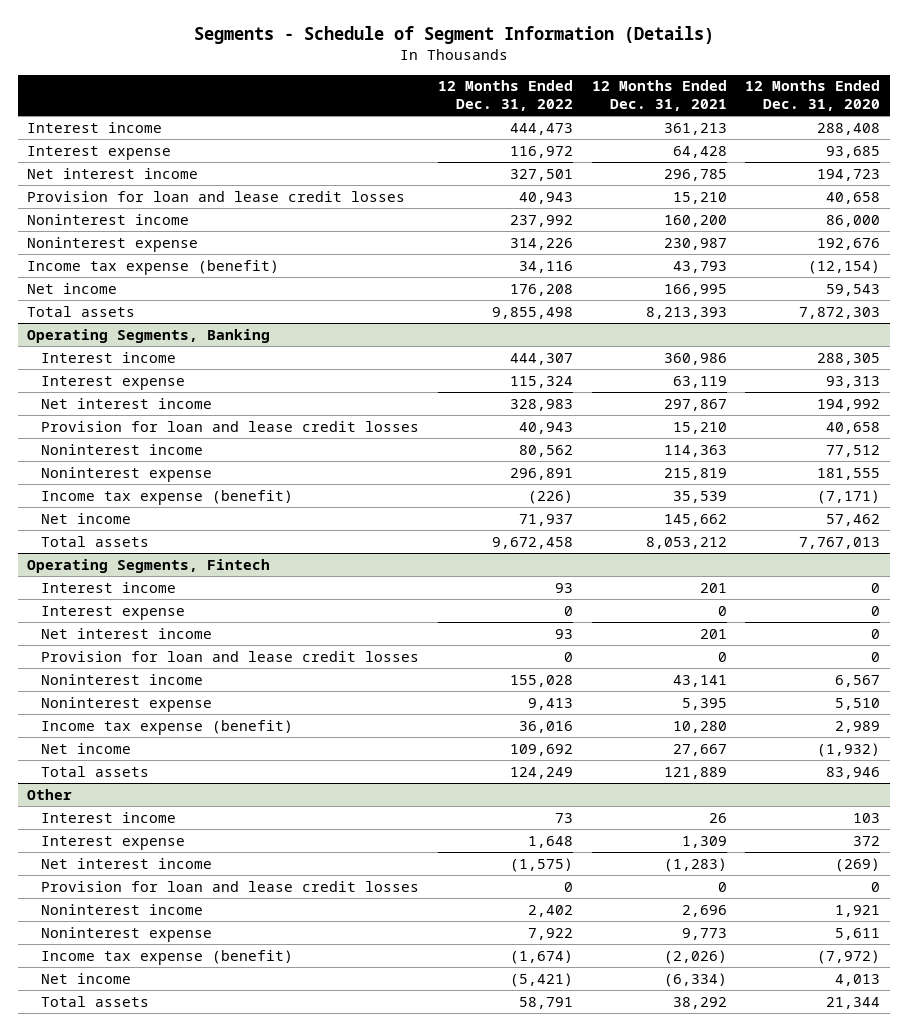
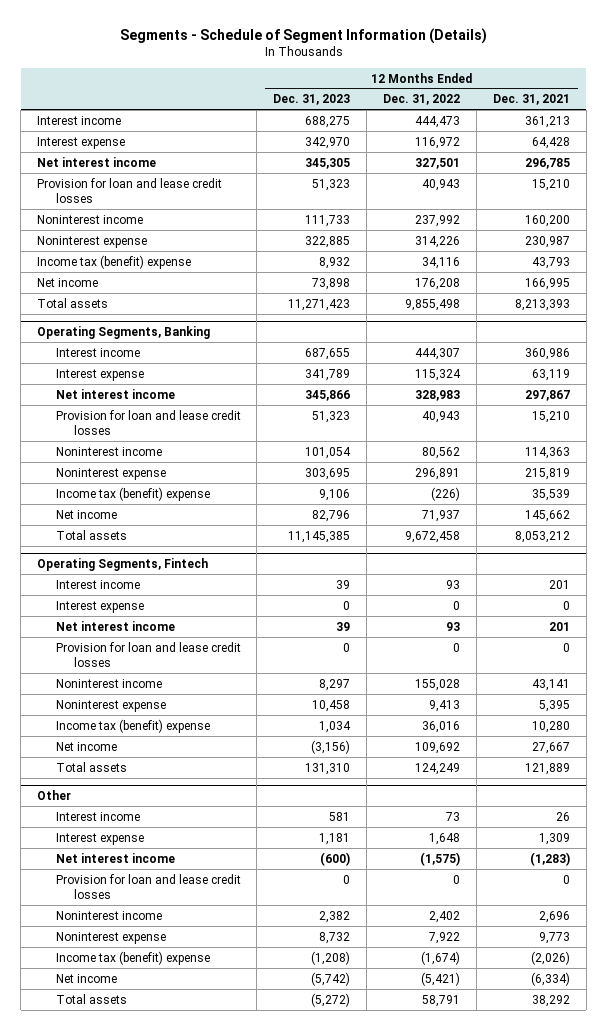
- | 12 Months Ended Dec. 31, 2022 | 12 Months Ended Dec. 31, 2021 | 12 Months Ended Dec. 31, 2020
+ | 12 Months Ended Dec. 31, 2023 | 12 Months Ended Dec. 31, 2022 | 12 Months Ended Dec. 31, 2021
- Income tax expense (benefit) | 34,116 | 43,793 | (12,154)
+ Income tax (benefit) expense | 8,932 | 34,116 | 43,793
@ Operating Segments, Banking
- Income tax expense (benefit) | (226) | 35,539 | (7,171)
+ Income tax (benefit) expense | 9,106 | (226) | 35,539
@ Operating Segments, Fintech
- Income tax expense (benefit) | 36,016 | 10,280 | 2,989
+ Income tax (benefit) expense | 1,034 | 36,016 | 10,280
@ Other
- Income tax expense (benefit) | (1,674) | (2,026) | (7,972)
+ Income tax (benefit) expense | (1,208) | (1,674) | (2,026)

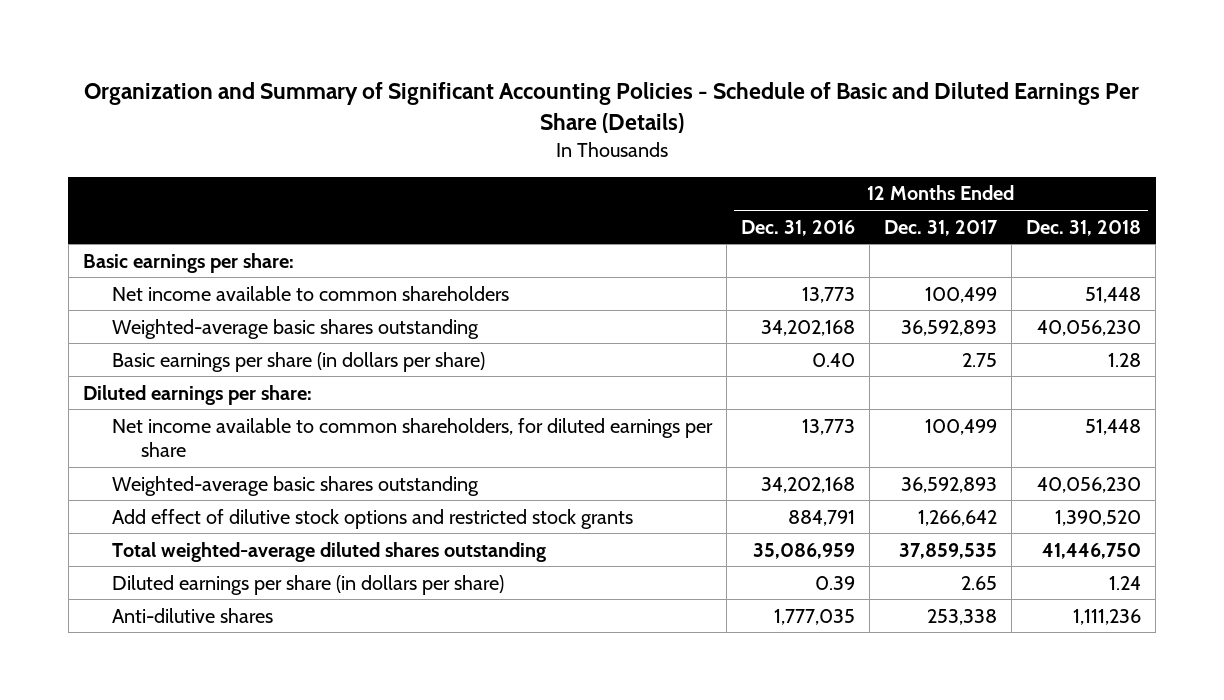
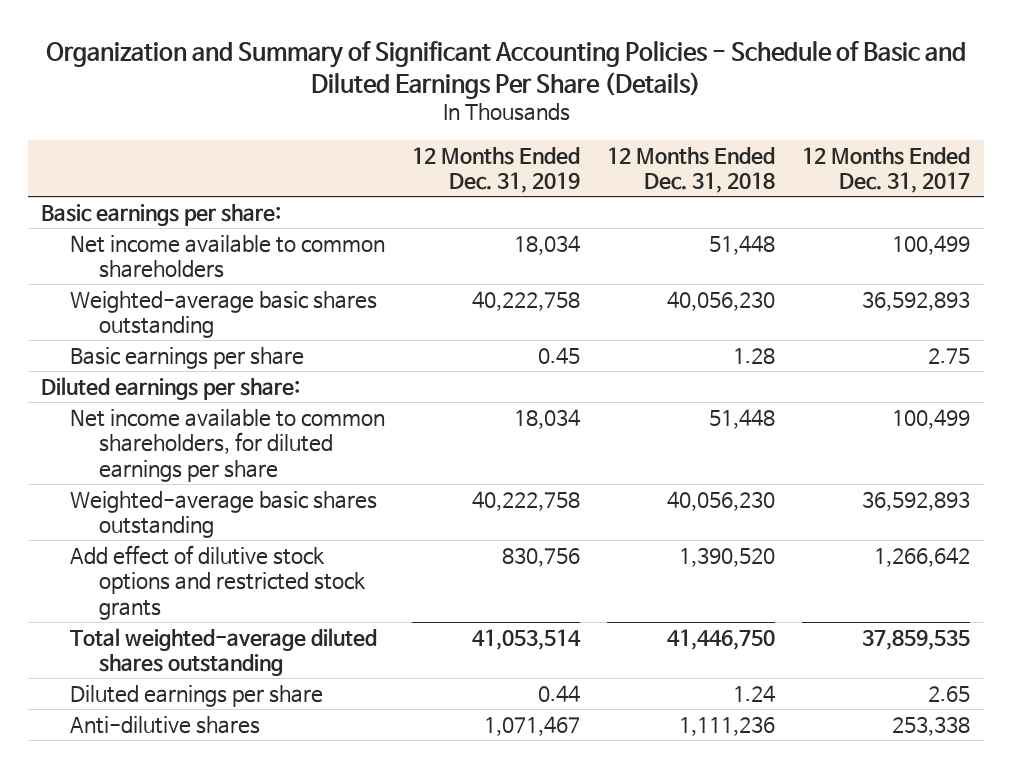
- | 12 Months Ended Dec. 31, 2016 | 12 Months Ended Dec. 31, 2017 | 12 Months Ended Dec. 31, 2018
+ | 12 Months Ended Dec. 31, 2019 | 12 Months Ended Dec. 31, 2018 | 12 Months Ended Dec. 31, 2017
- Basic earnings per share (in dollars per share) | 0.40 | 2.75 | 1.28
+ Basic earnings per share | 0.45 | 1.28 | 2.75
- Diluted earnings per share (in dollars per share) | 0.39 | 2.65 | 1.24
+ Diluted earnings per share | 0.44 | 1.24 | 2.65

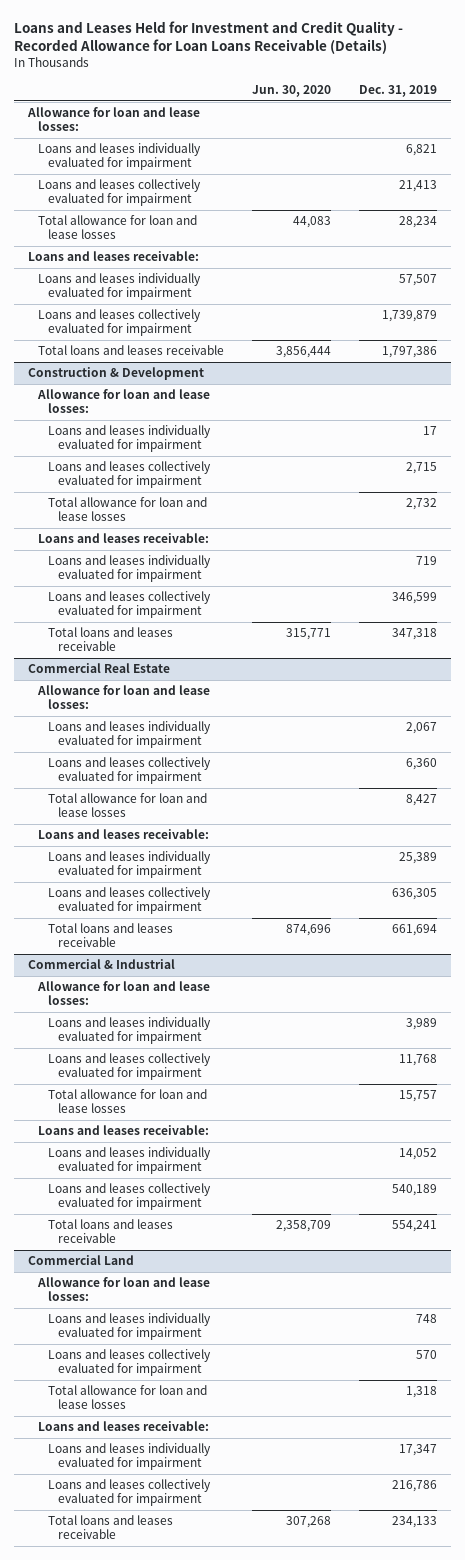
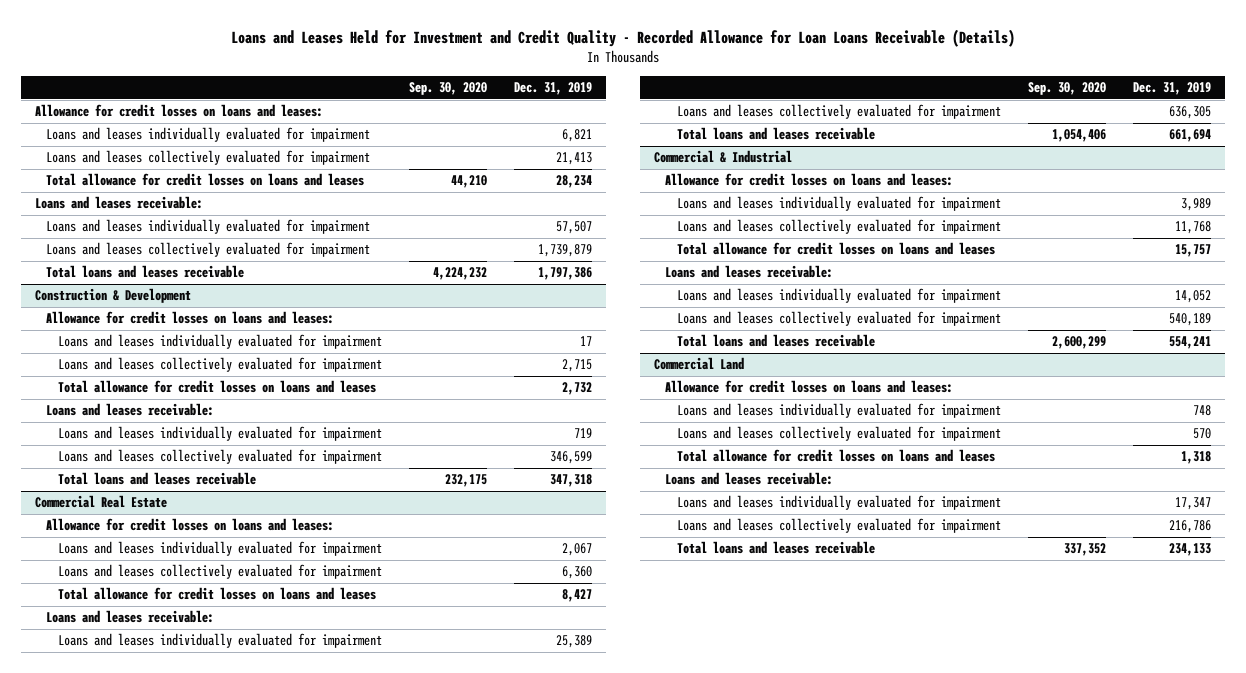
- | Jun. 30, 2020 | Dec. 31, 2019
+ | Sep. 30, 2020 | Dec. 31, 2019
- Allowance for loan and lease losses:
+ Allowance for credit losses on loans and leases:
- Total allowance for loan and lease losses | 44,083 | 28,234
+ Total allowance for credit losses on loans and leases | 44,210 | 28,234
@ Construction & Development
- Allowance for loan and lease losses:
+ Allowance for credit losses on loans and leases:
- Total allowance for loan and lease losses | | 2,732
+ Total allowance for credit losses on loans and leases | | 2,732
@ Commercial Real Estate
- Allowance for loan and lease losses:
+ Allowance for credit losses on loans and leases:
- Total allowance for loan and lease losses | | 8,427
+ Total allowance for credit losses on loans and leases | | 8,427
@ Commercial & Industrial
- Allowance for loan and lease losses:
+ Allowance for credit losses on loans and leases:
- Total allowance for loan and lease losses | | 15,757
+ Total allowance for credit losses on loans and leases | | 15,757
@ Commercial Land
- Allowance for loan and lease losses:
+ Allowance for credit losses on loans and leases:
- Total allowance for loan and lease losses | | 1,318
+ Total allowance for credit losses on loans and leases | | 1,318

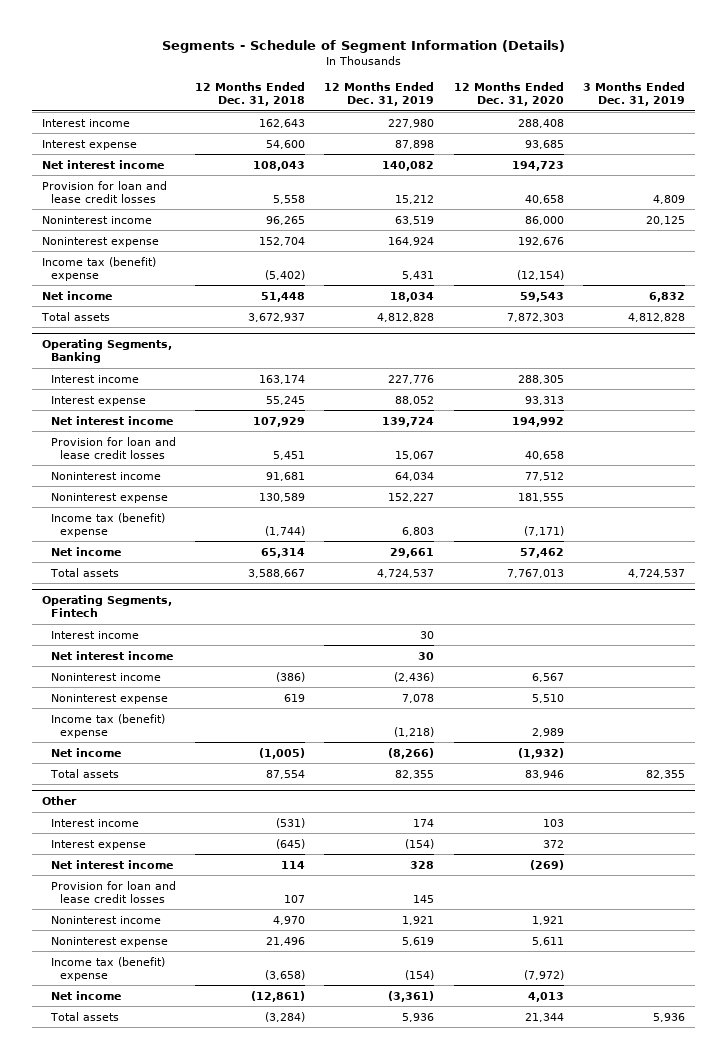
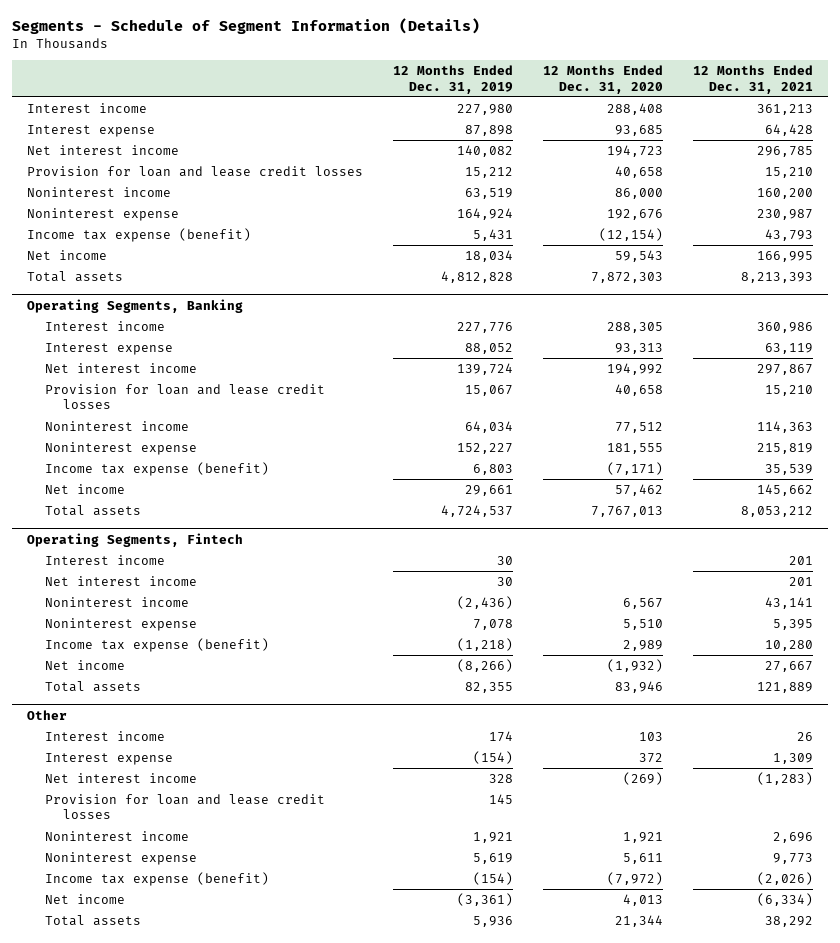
- | 12 Months Ended Dec. 31, 2018 | 12 Months Ended Dec. 31, 2019 | 12 Months Ended Dec. 31, 2020 | 3 Months Ended Dec. 31, 2019
+ | 12 Months Ended Dec. 31, 2019 | 12 Months Ended Dec. 31, 2020 | 12 Months Ended Dec. 31, 2021
- Income tax (benefit) expense | (5,402) | 5,431 | (12,154) |
+ Income tax expense (benefit) | 5,431 | (12,154) | 43,793
@ Operating Segments, Banking
- Income tax (benefit) expense | (1,744) | 6,803 | (7,171) |
+ Income tax expense (benefit) | 6,803 | (7,171) | 35,539
@ Operating Segments, Fintech
- Income tax (benefit) expense | | (1,218) | 2,989 |
+ Income tax expense (benefit) | (1,218) | 2,989 | 10,280
@ Other
- Income tax (benefit) expense | (3,658) | (154) | (7,972) |
+ Income tax expense (benefit) | (154) | (7,972) | (2,026)

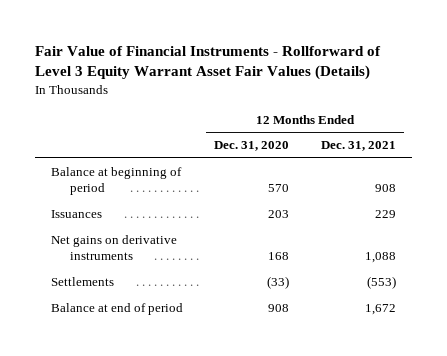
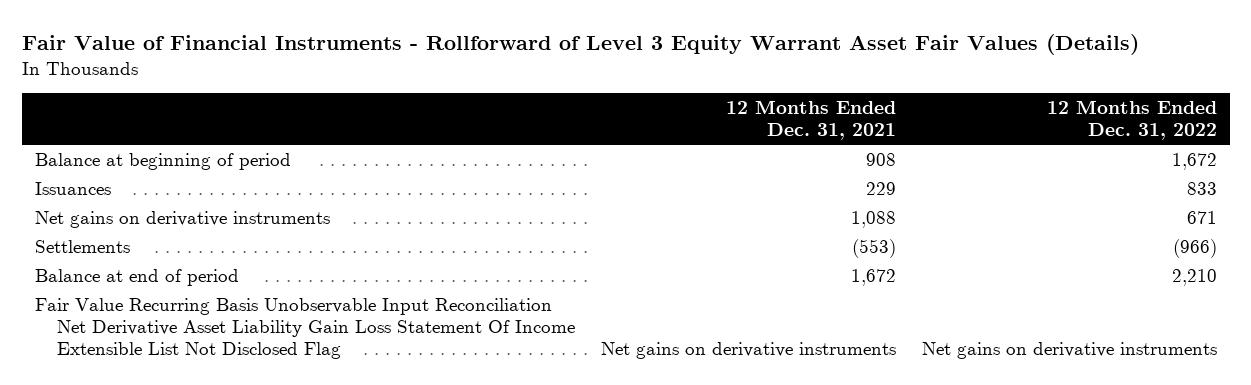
- | 12 Months Ended Dec. 31, 2020 | 12 Months Ended Dec. 31, 2021
+ | 12 Months Ended Dec. 31, 2021 | 12 Months Ended Dec. 31, 2022
+ Fair Value Recurring Basis Unobservable Input Reconciliation Net Derivative Asset Liability Gain Loss Statement Of Income Extensible List Not Disclosed Flag | Net gains on derivative instruments | Net gains on derivative instruments

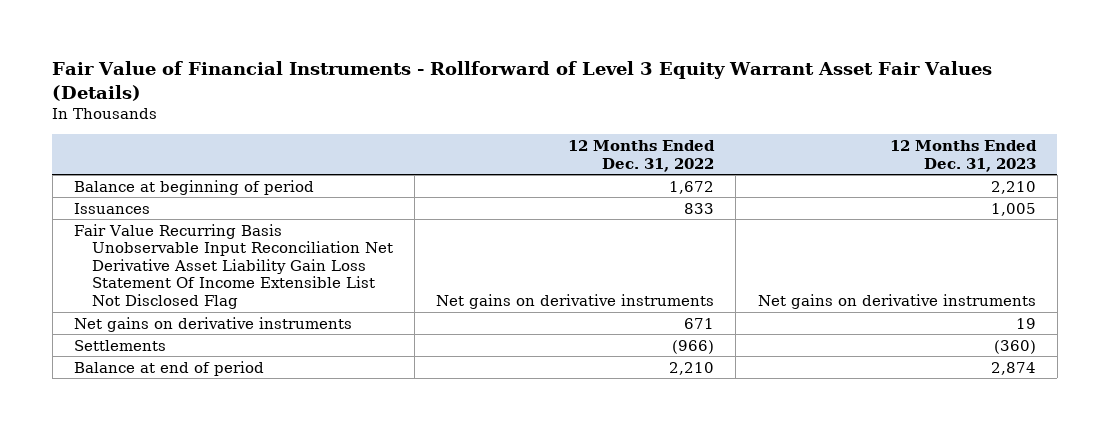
- | 12 Months Ended Dec. 31, 2021 | 12 Months Ended Dec. 31, 2022
+ | 12 Months Ended Dec. 31, 2022 | 12 Months Ended Dec. 31, 2023
moved up: Fair Value Recurring Basis Unobservable Input Reconciliation Net Derivative Asset Liability Gain Loss Statement Of Income Extensible List Not Disclosed Flag | Net gains on derivative instruments | Net gains on derivative instruments

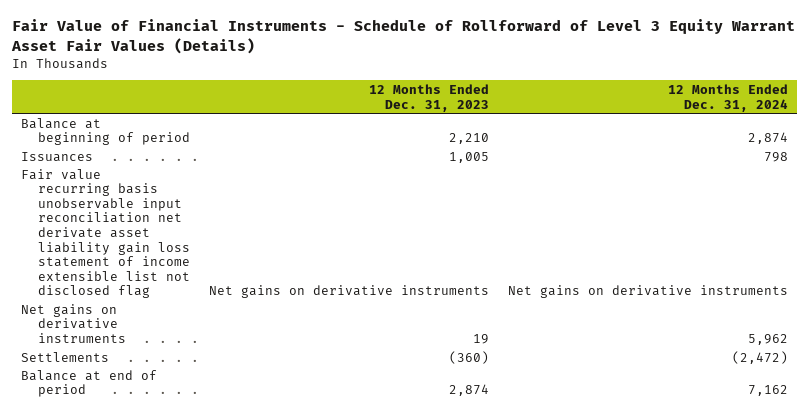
- Fair Value of Financial Instruments - Rollforward of Level 3 Equity Warrant Asset Fair Values (Details)
+ Fair Value of Financial Instruments - Schedule of Rollforward of Level 3 Equity Warrant Asset Fair Values (Details)
- | 12 Months Ended Dec. 31, 2022 | 12 Months Ended Dec. 31, 2023
+ | 12 Months Ended Dec. 31, 2023 | 12 Months Ended Dec. 31, 2024
- Fair Value Recurring Basis Unobservable Input Reconciliation Net Derivative Asset Liability Gain Loss Statement Of Income Extensible List Not Disclosed Flag | Net gains on derivative instruments | Net gains on derivative instruments
+ Fair value recurring basis unobservable input reconciliation net derivate asset liability gain loss statement of income extensible list not disclosed flag | Net gains on derivative instruments | Net gains on derivative instruments

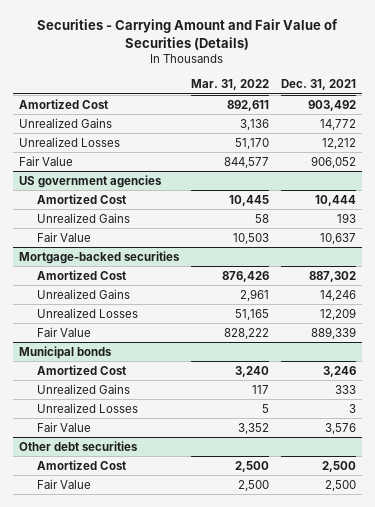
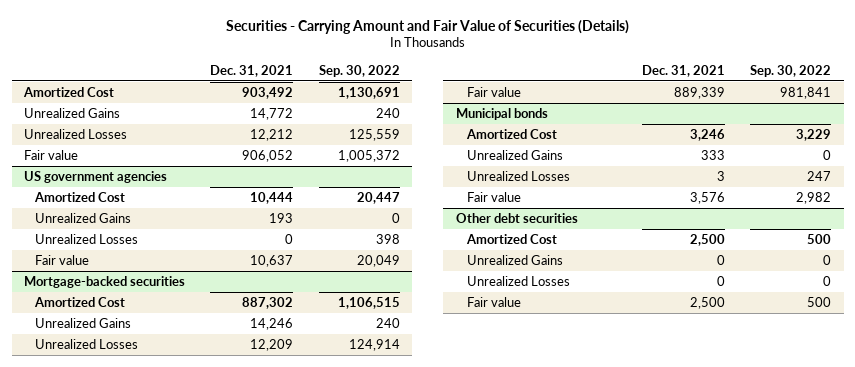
- | Mar. 31, 2022 | Dec. 31, 2021
+ | Dec. 31, 2021 | Sep. 30, 2022
- Fair Value | 844,577 | 906,052
+ Fair value | 906,052 | 1,005,372
@ US government agencies
- Fair Value | 10,503 | 10,637
+ Unrealized Losses | 0 | 398
+ Fair value | 10,637 | 20,049
@ Mortgage-backed securities
- Fair Value | 828,222 | 889,339
+ Fair value | 889,339 | 981,841
@ Municipal bonds
- Fair Value | 3,352 | 3,576
+ Fair value | 3,576 | 2,982
@ Other debt securities
- Fair Value | 2,500 | 2,500
+ Unrealized Gains | 0 | 0
+ Unrealized Losses | 0 | 0
+ Fair value | 2,500 | 500

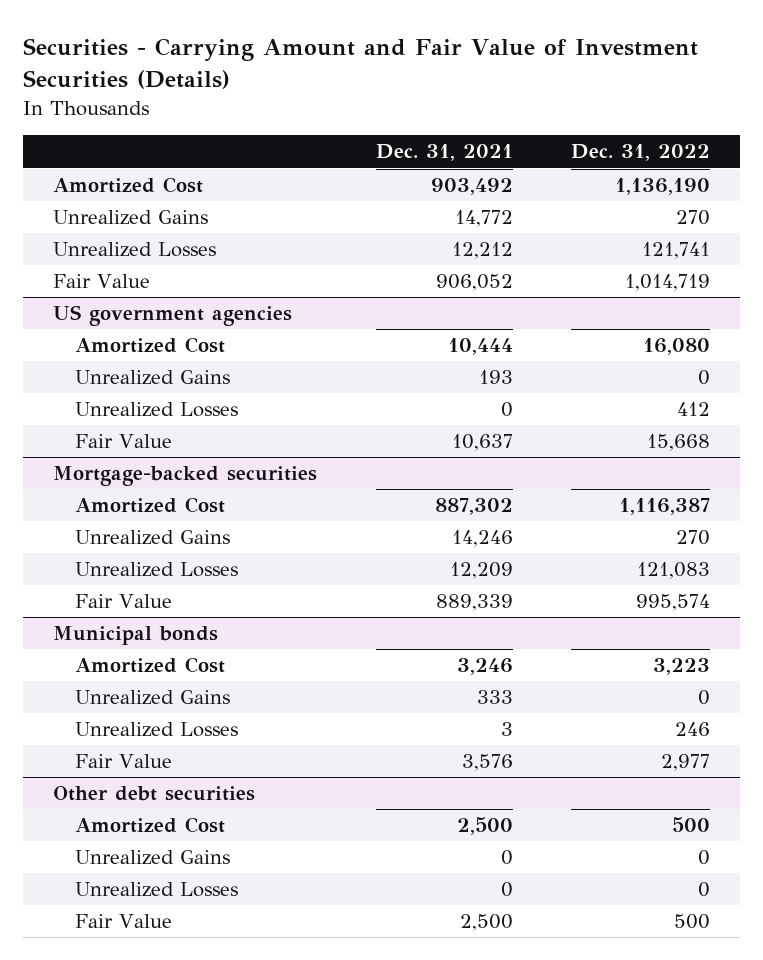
- Securities - Carrying Amount and Fair Value of Securities (Details)
+ Securities - Carrying Amount and Fair Value of Investment Securities (Details)
- | Dec. 31, 2021 | Sep. 30, 2022
+ | Dec. 31, 2021 | Dec. 31, 2022
- Fair value | 906,052 | 1,005,372
+ Fair Value | 906,052 | 1,014,719
@ US government agencies
- Fair value | 10,637 | 20,049
+ Fair Value | 10,637 | 15,668
@ Mortgage-backed securities
- Fair value | 889,339 | 981,841
+ Fair Value | 889,339 | 995,574
@ Municipal bonds
- Fair value | 3,576 | 2,982
+ Fair Value | 3,576 | 2,977
@ Other debt securities
- Fair value | 2,500 | 500
+ Fair Value | 2,500 | 500

